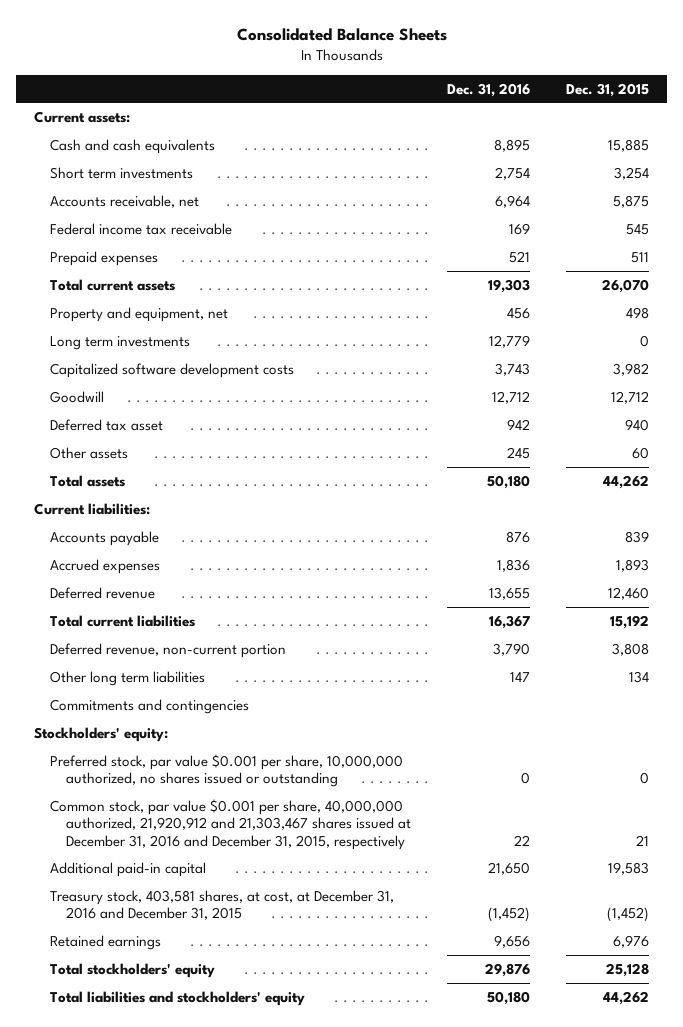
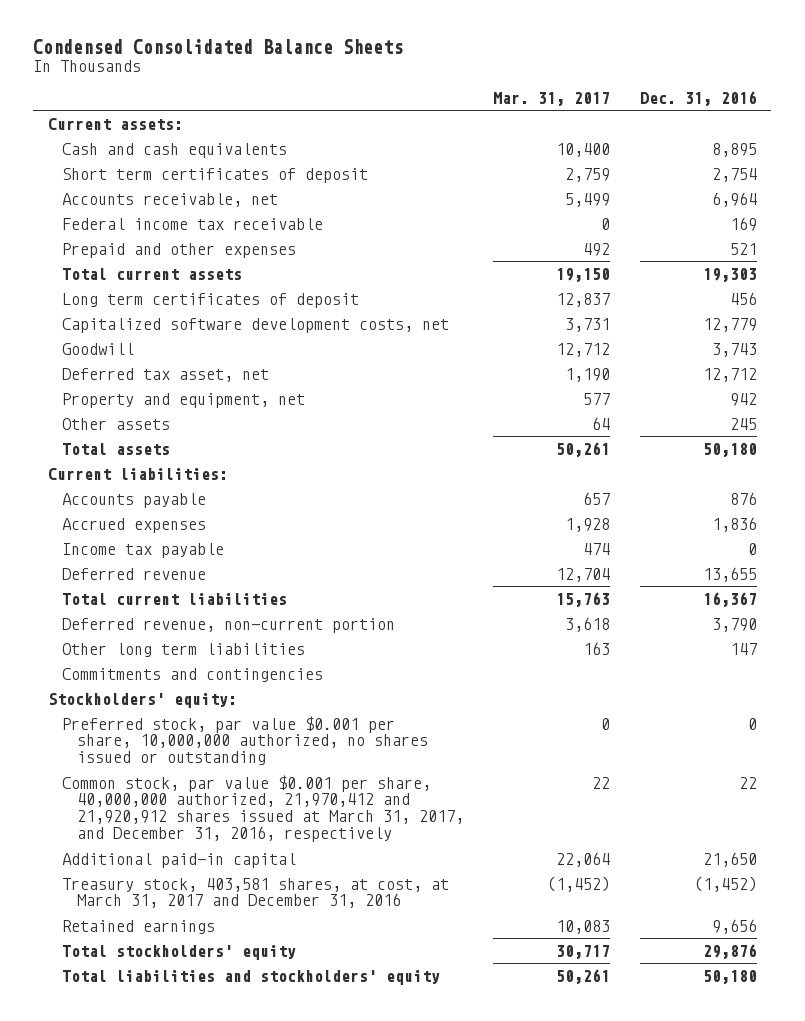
- Consolidated Balance Sheets
+ Condensed Consolidated Balance Sheets
- | Dec. 31, 2016 | Dec. 31, 2015
+ | Mar. 31, 2017 | Dec. 31, 2016
- Short term investments | 2,754 | 3,254
+ Short term certificates of deposit | 2,759 | 2,754
- Prepaid expenses | 521 | 511
+ Prepaid and other expenses | 492 | 521
- Property and equipment, net | 456 | 498
- Long term investments | 12,779 | 0
- Capitalized software development costs | 3,743 | 3,982
- Goodwill | 12,712 | 12,712
- Deferred tax asset | 942 | 940
+ Long term certificates of deposit | 12,837 | 456
+ Capitalized software development costs, net | 3,731 | 12,779
+ Goodwill | 12,712 | 3,743
+ Deferred tax asset, net | 1,190 | 12,712
+ Property and equipment, net | 577 | 942
+ Income tax payable | 474 | 0
- Common stock, par value $0.001 per share, 40,000,000 authorized, 21,920,912 and 21,303,467 shares issued at December 31, 2016 and December 31, 2015, respectively | 22 | 21
+ Common stock, par value $0.001 per share, 40,000,000 authorized, 21,970,412 and 21,920,912 shares issued at March 31, 2017, and December 31, 2016, respectively | 22 | 22
- Treasury stock, 403,581 shares, at cost, at December 31, 2016 and December 31, 2015 | (1,452) | (1,452)
+ Treasury stock, 403,581 shares, at cost, at March 31, 2017 and December 31, 2016 | (1,452) | (1,452)

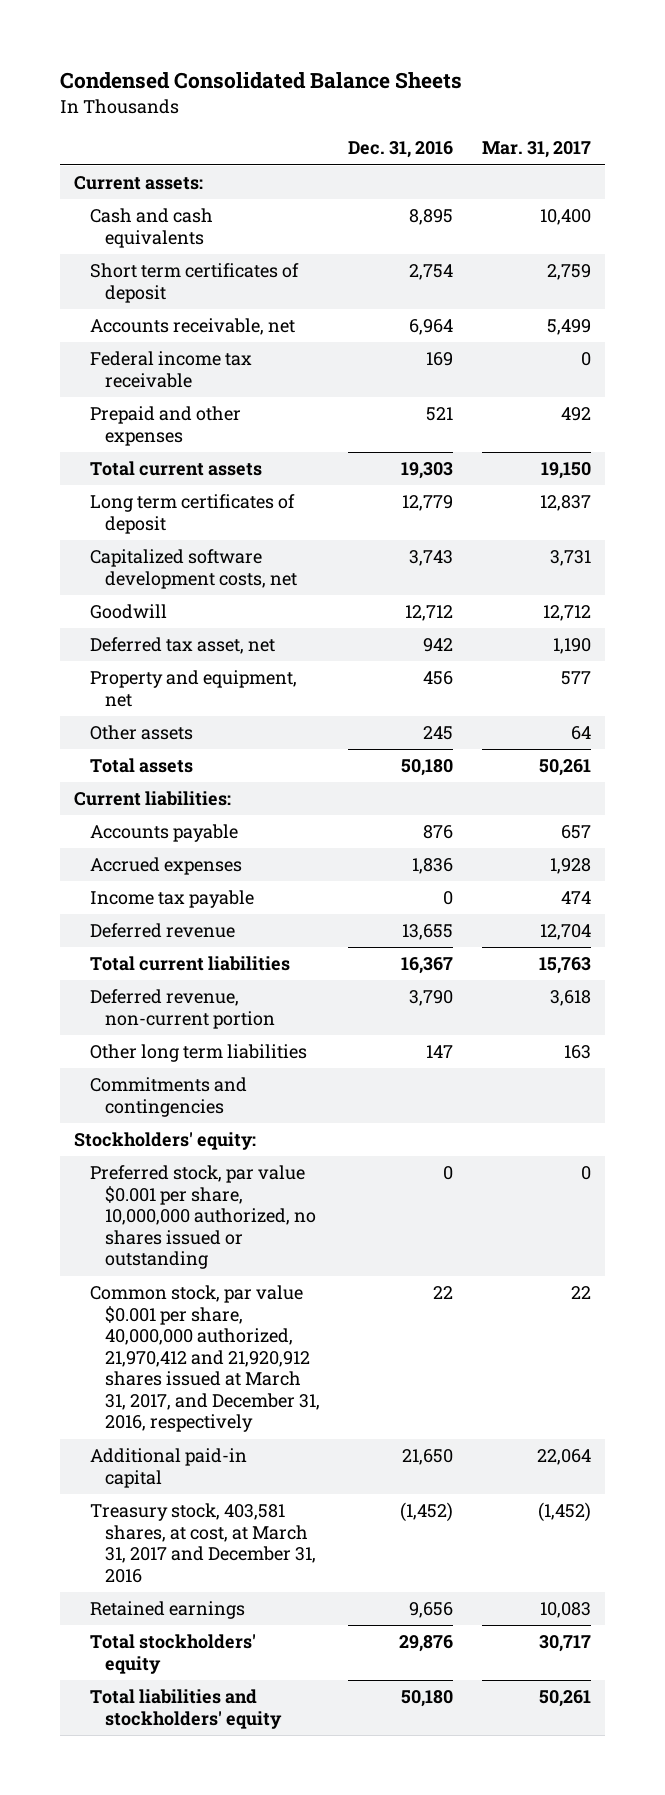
- | Mar. 31, 2017 | Dec. 31, 2016
+ | Dec. 31, 2016 | Mar. 31, 2017
- Long term certificates of deposit | 12,837 | 456
- Capitalized software development costs, net | 3,731 | 12,779
- Goodwill | 12,712 | 3,743
- Deferred tax asset, net | 1,190 | 12,712
- Property and equipment, net | 577 | 942
+ Long term certificates of deposit | 12,779 | 12,837
+ Capitalized software development costs, net | 3,743 | 3,731
+ Goodwill | 12,712 | 12,712
+ Deferred tax asset, net | 942 | 1,190
+ Property and equipment, net | 456 | 577

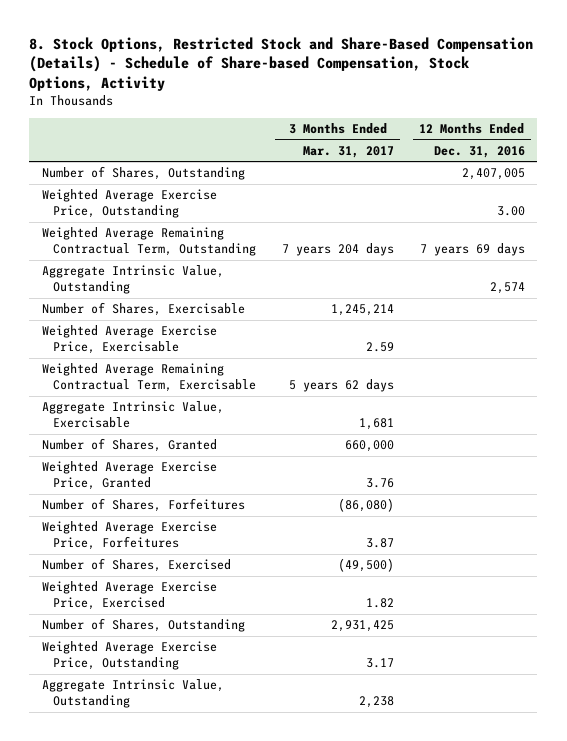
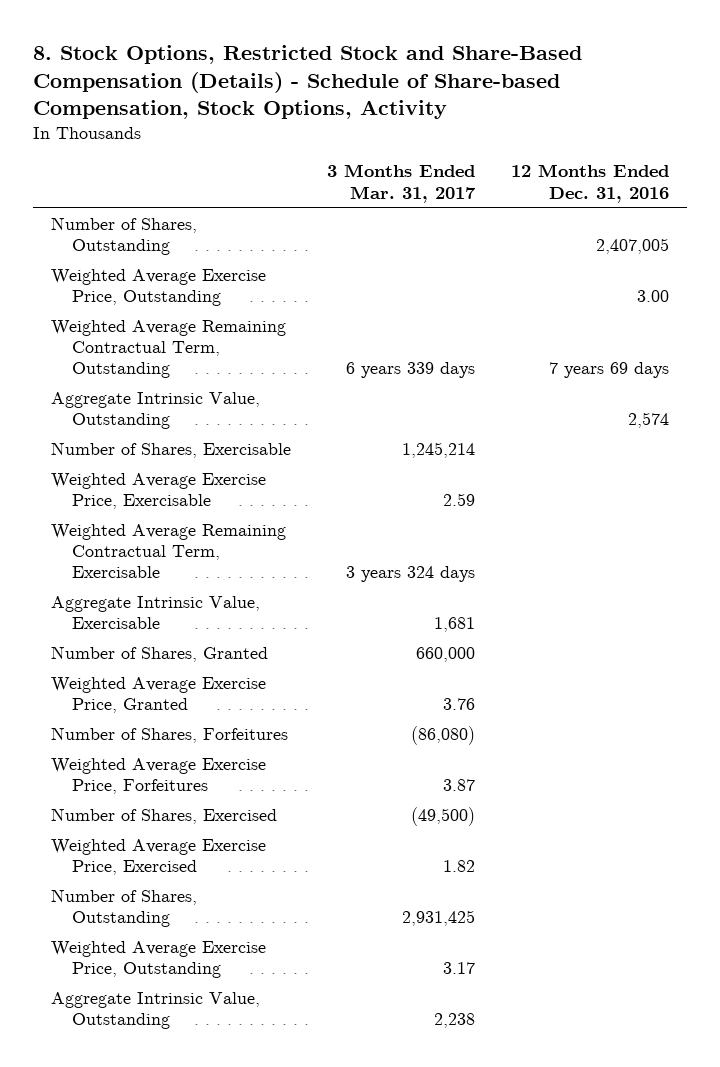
- Weighted Average Remaining Contractual Term, Outstanding | 7 years 204 days | 7 years 69 days
+ Weighted Average Remaining Contractual Term, Outstanding | 6 years 339 days | 7 years 69 days
- Weighted Average Remaining Contractual Term, Exercisable | 5 years 62 days |
+ Weighted Average Remaining Contractual Term, Exercisable | 3 years 324 days |

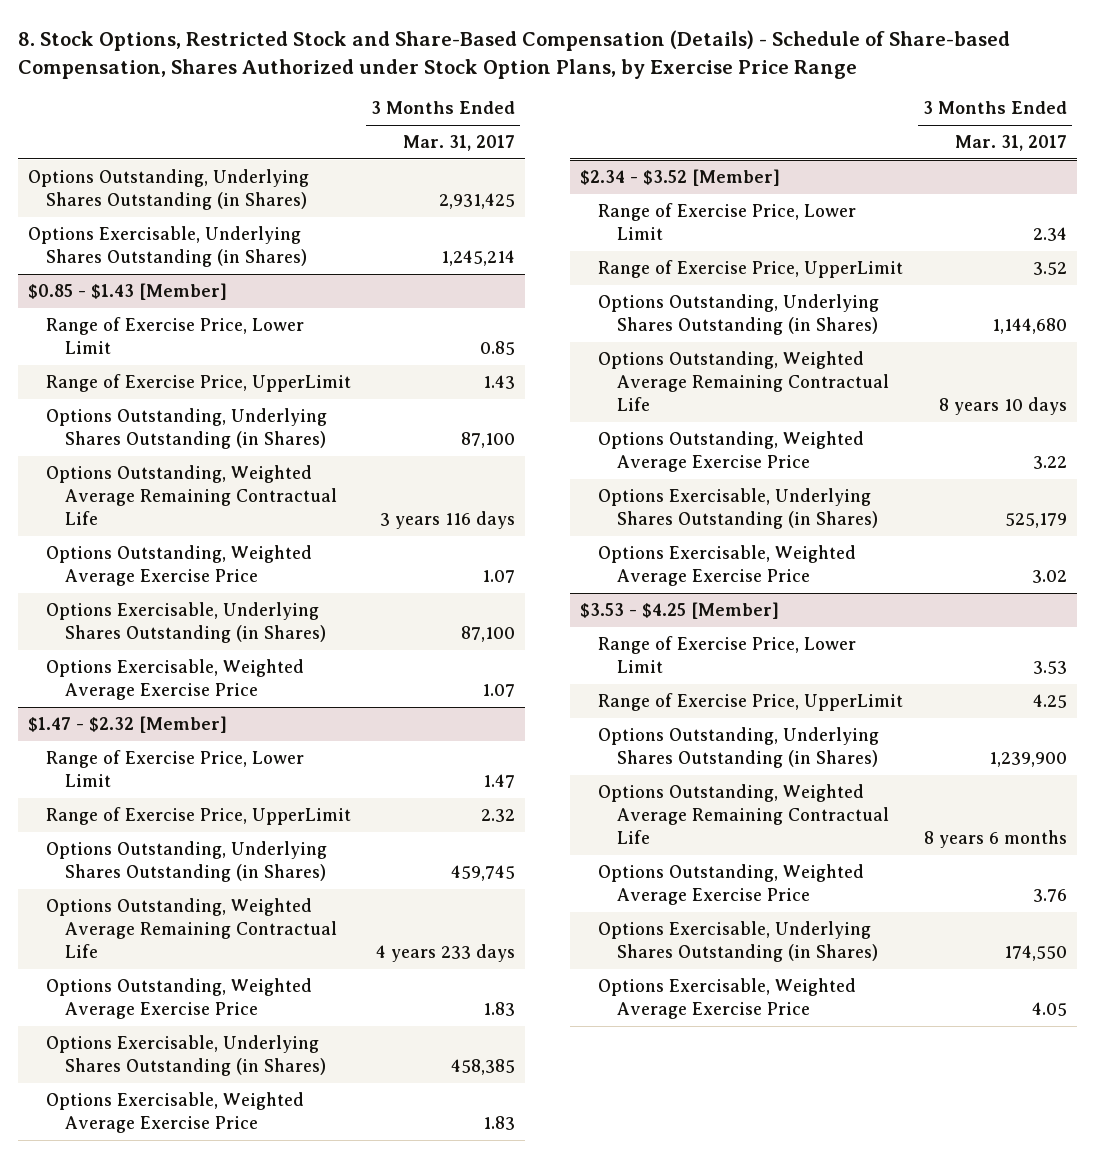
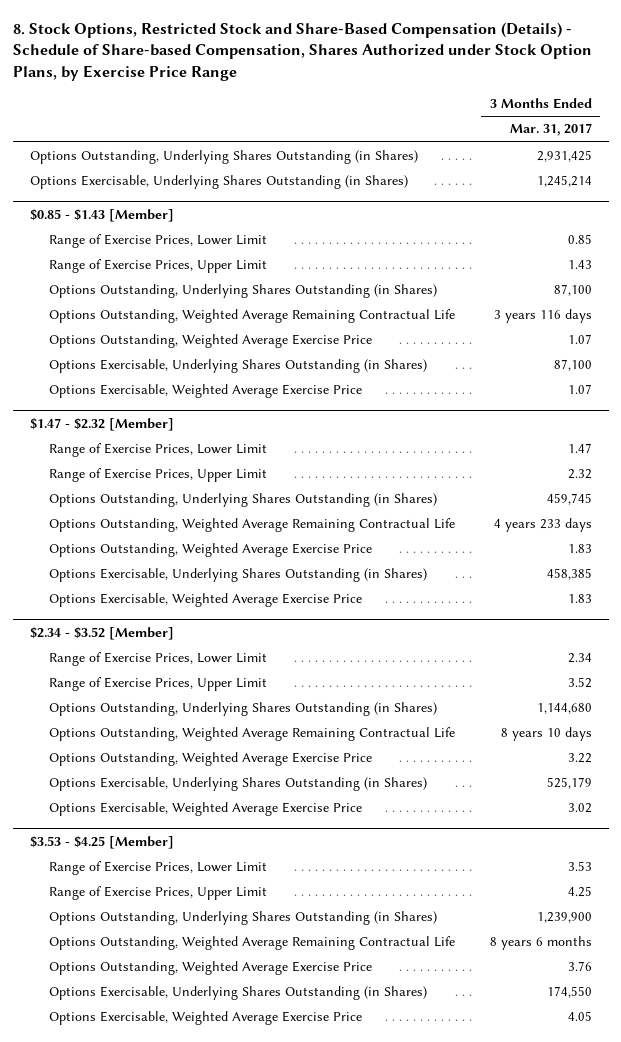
@ $0.85 - $1.43 [Member]
- Range of Exercise Price, Lower Limit | 0.85
- Range of Exercise Price, UpperLimit | 1.43
+ Range of Exercise Prices, Lower Limit | 0.85
+ Range of Exercise Prices, Upper Limit | 1.43
@ $1.47 - $2.32 [Member]
- Range of Exercise Price, Lower Limit | 1.47
- Range of Exercise Price, UpperLimit | 2.32
+ Range of Exercise Prices, Lower Limit | 1.47
+ Range of Exercise Prices, Upper Limit | 2.32
@ $2.34 - $3.52 [Member]
- Range of Exercise Price, Lower Limit | 2.34
- Range of Exercise Price, UpperLimit | 3.52
+ Range of Exercise Prices, Lower Limit | 2.34
+ Range of Exercise Prices, Upper Limit | 3.52
@ $3.53 - $4.25 [Member]
- Range of Exercise Price, Lower Limit | 3.53
- Range of Exercise Price, UpperLimit | 4.25
+ Range of Exercise Prices, Lower Limit | 3.53
+ Range of Exercise Prices, Upper Limit | 4.25

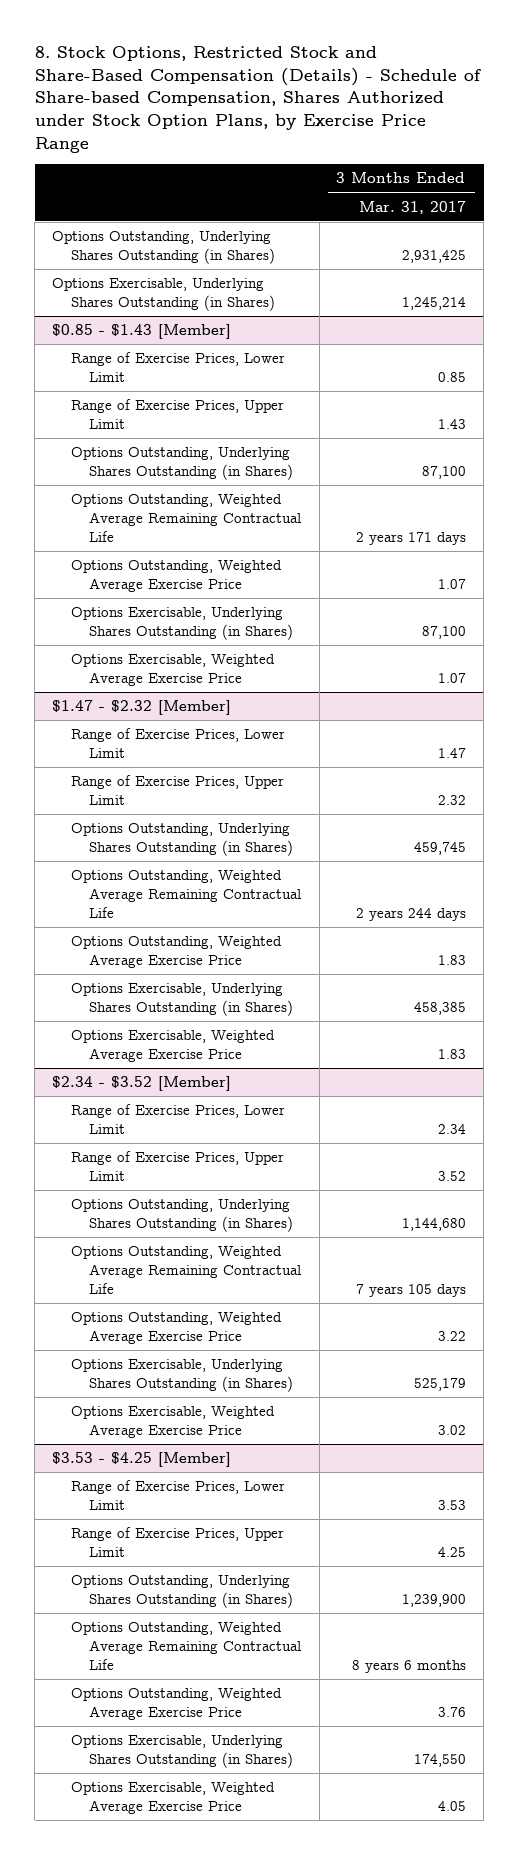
@ $0.85 - $1.43 [Member]
- Options Outstanding, Weighted Average Remaining Contractual Life | 3 years 116 days
+ Options Outstanding, Weighted Average Remaining Contractual Life | 2 years 171 days
@ $1.47 - $2.32 [Member]
- Options Outstanding, Weighted Average Remaining Contractual Life | 4 years 233 days
+ Options Outstanding, Weighted Average Remaining Contractual Life | 2 years 244 days
@ $2.34 - $3.52 [Member]
- Options Outstanding, Weighted Average Remaining Contractual Life | 8 years 10 days
+ Options Outstanding, Weighted Average Remaining Contractual Life | 7 years 105 days

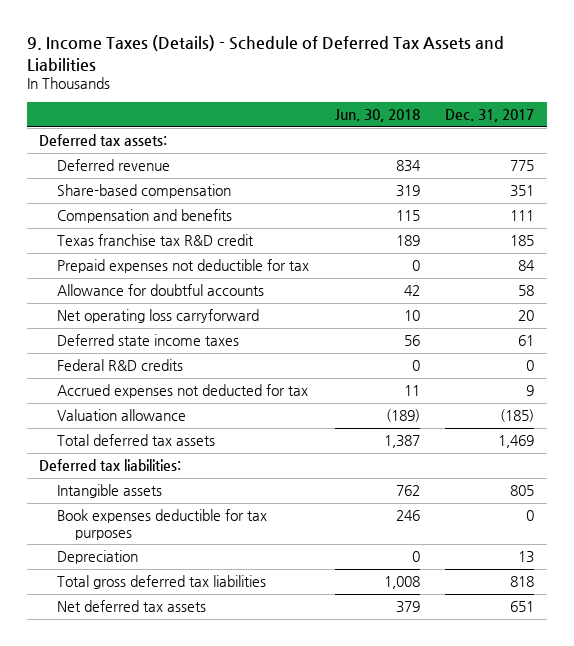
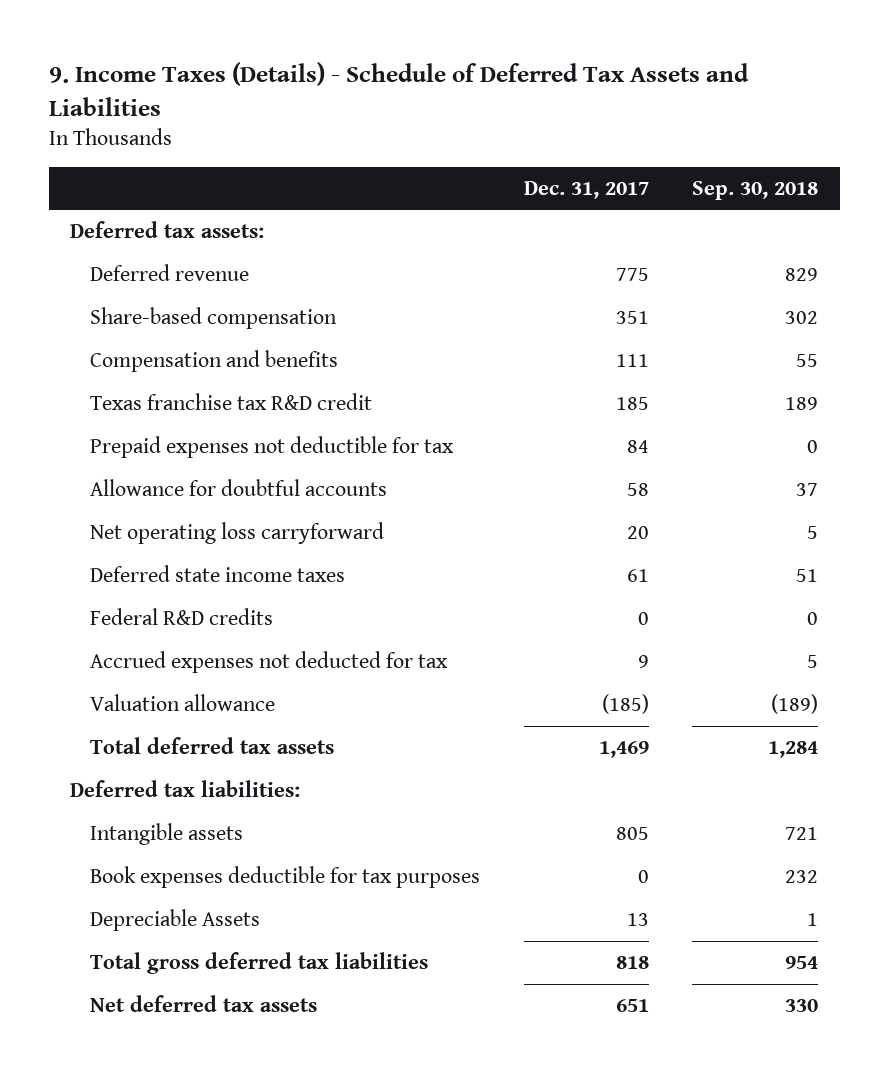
- | Jun. 30, 2018 | Dec. 31, 2017
+ | Dec. 31, 2017 | Sep. 30, 2018
- Depreciation | 0 | 13
+ Depreciable Assets | 13 | 1

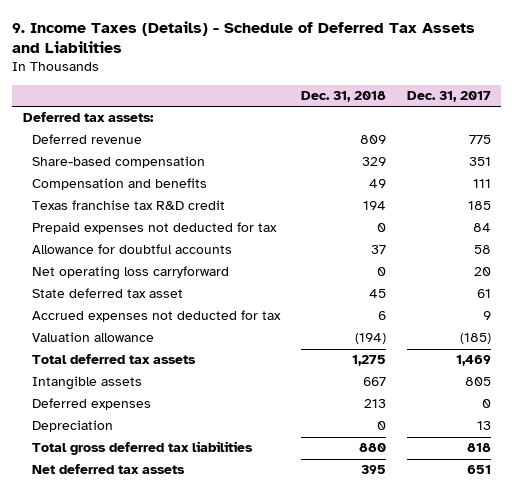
- | Dec. 31, 2017 | Sep. 30, 2018
+ | Dec. 31, 2018 | Dec. 31, 2017
- Prepaid expenses not deductible for tax | 84 | 0
+ Prepaid expenses not deducted for tax | 0 | 84
- Deferred state income taxes | 61 | 51
- Federal R&D credits | 0 | 0
+ State deferred tax asset | 45 | 61
- Deferred tax liabilities:
- Book expenses deductible for tax purposes | 0 | 232
- Depreciable Assets | 13 | 1
+ Deferred expenses | 213 | 0
+ Depreciation | 0 | 13

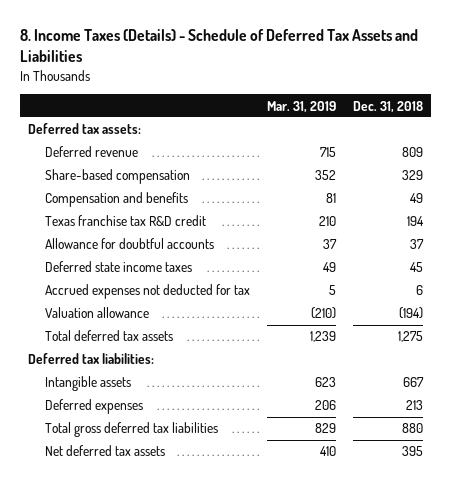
- 9. Income Taxes (Details) - Schedule of Deferred Tax Assets and Liabilities
+ 8. Income Taxes (Details) - Schedule of Deferred Tax Assets and Liabilities
- | Dec. 31, 2018 | Dec. 31, 2017
+ | Mar. 31, 2019 | Dec. 31, 2018
- Prepaid expenses not deducted for tax | 0 | 84
- Net operating loss carryforward | 0 | 20
- State deferred tax asset | 45 | 61
+ Deferred state income taxes | 49 | 45
+ Deferred tax liabilities:
- Depreciation | 0 | 13

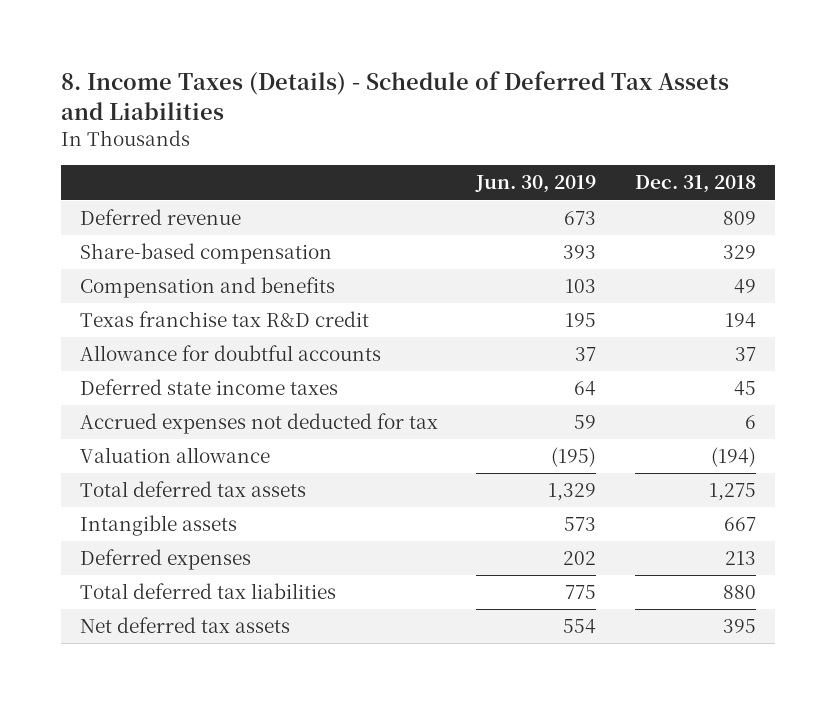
- | Mar. 31, 2019 | Dec. 31, 2018
+ | Jun. 30, 2019 | Dec. 31, 2018
- Deferred tax assets:
- Deferred tax liabilities:
- Total gross deferred tax liabilities | 829 | 880
+ Total deferred tax liabilities | 775 | 880

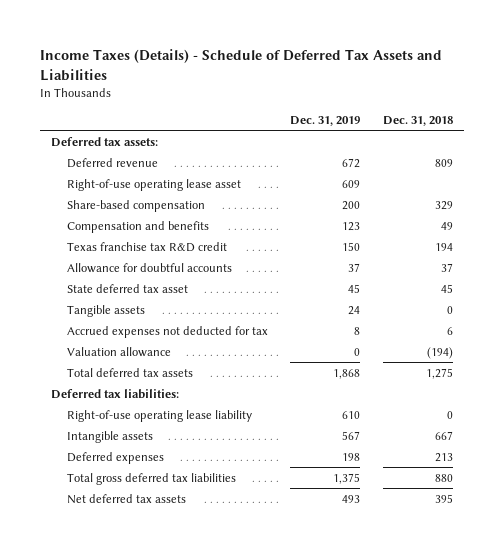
- 8. Income Taxes (Details) - Schedule of Deferred Tax Assets and Liabilities
+ Income Taxes (Details) - Schedule of Deferred Tax Assets and Liabilities
- | Jun. 30, 2019 | Dec. 31, 2018
+ | Dec. 31, 2019 | Dec. 31, 2018
+ Deferred tax assets:
+ Right-of-use operating lease asset | 609 |
- Deferred state income taxes | 64 | 45
+ State deferred tax asset | 45 | 45
+ Tangible assets | 24 | 0
+ Deferred tax liabilities:
+ Right-of-use operating lease liability | 610 | 0
- Total deferred tax liabilities | 775 | 880
+ Total gross deferred tax liabilities | 1,375 | 880

